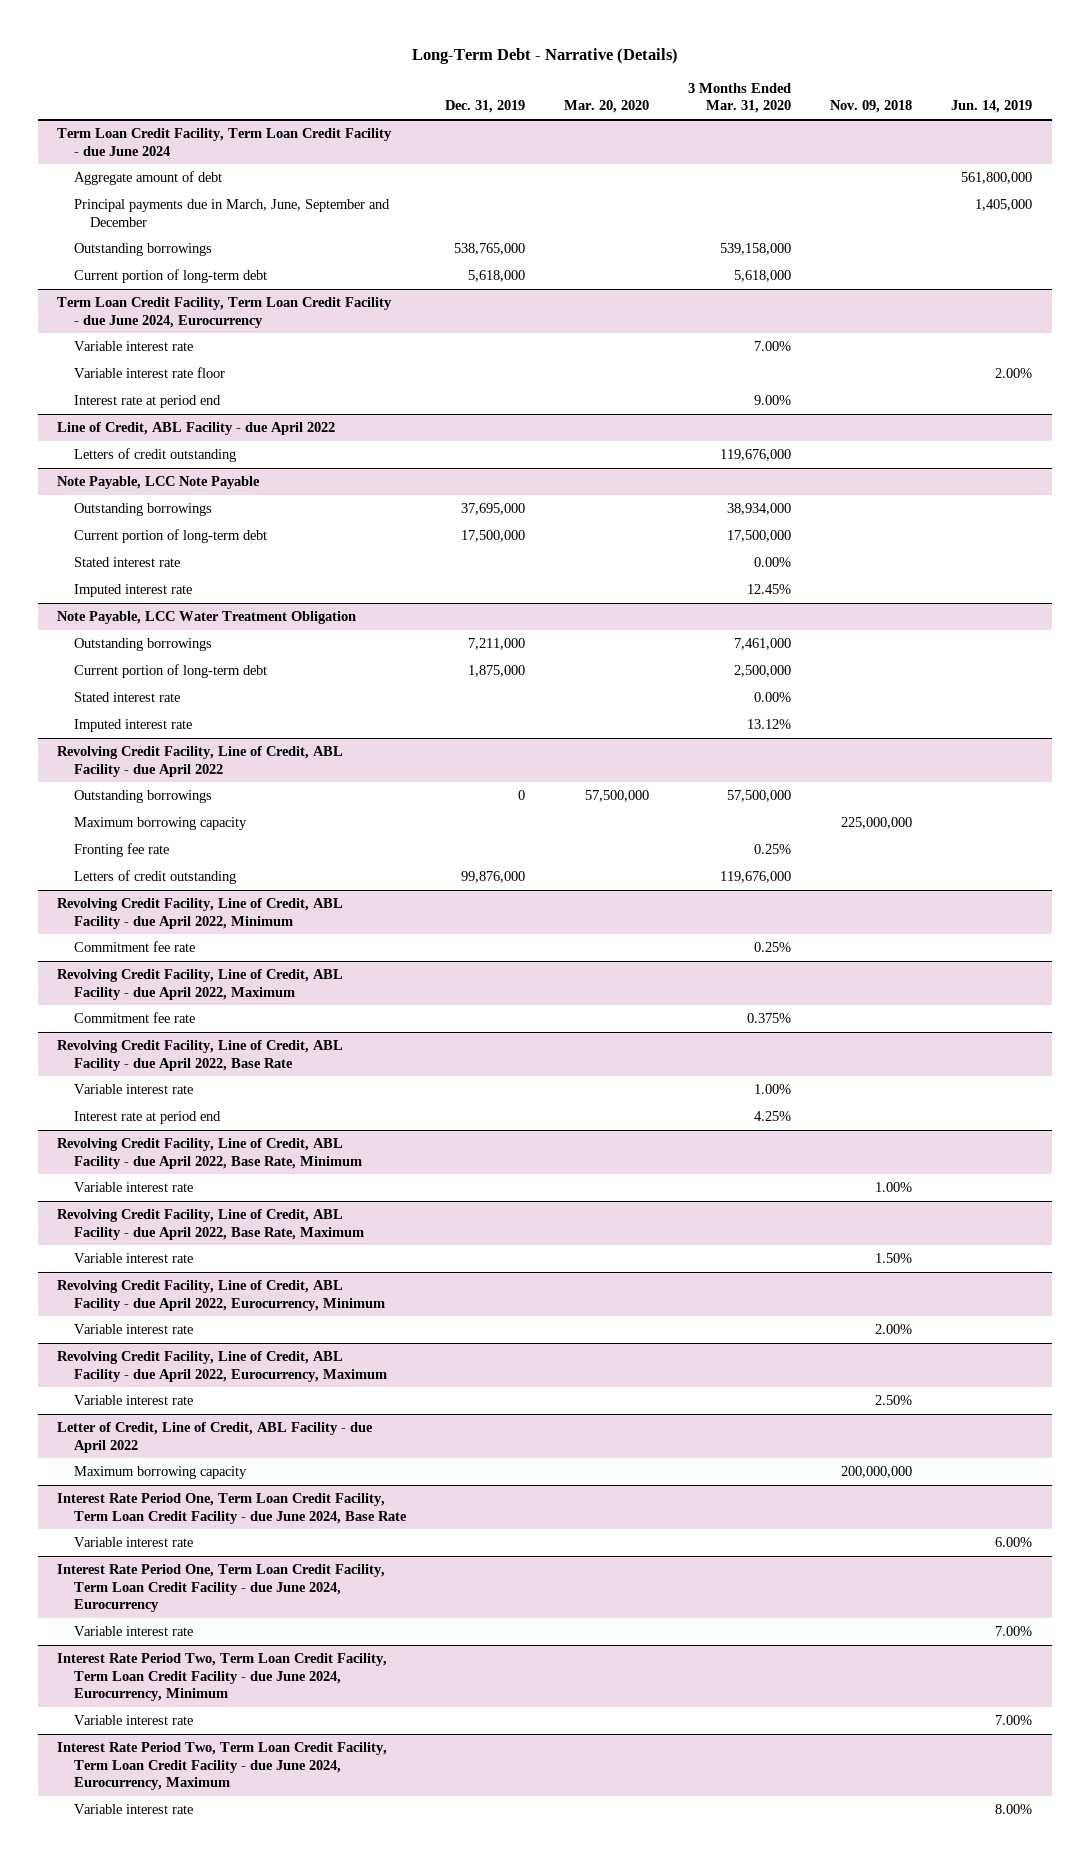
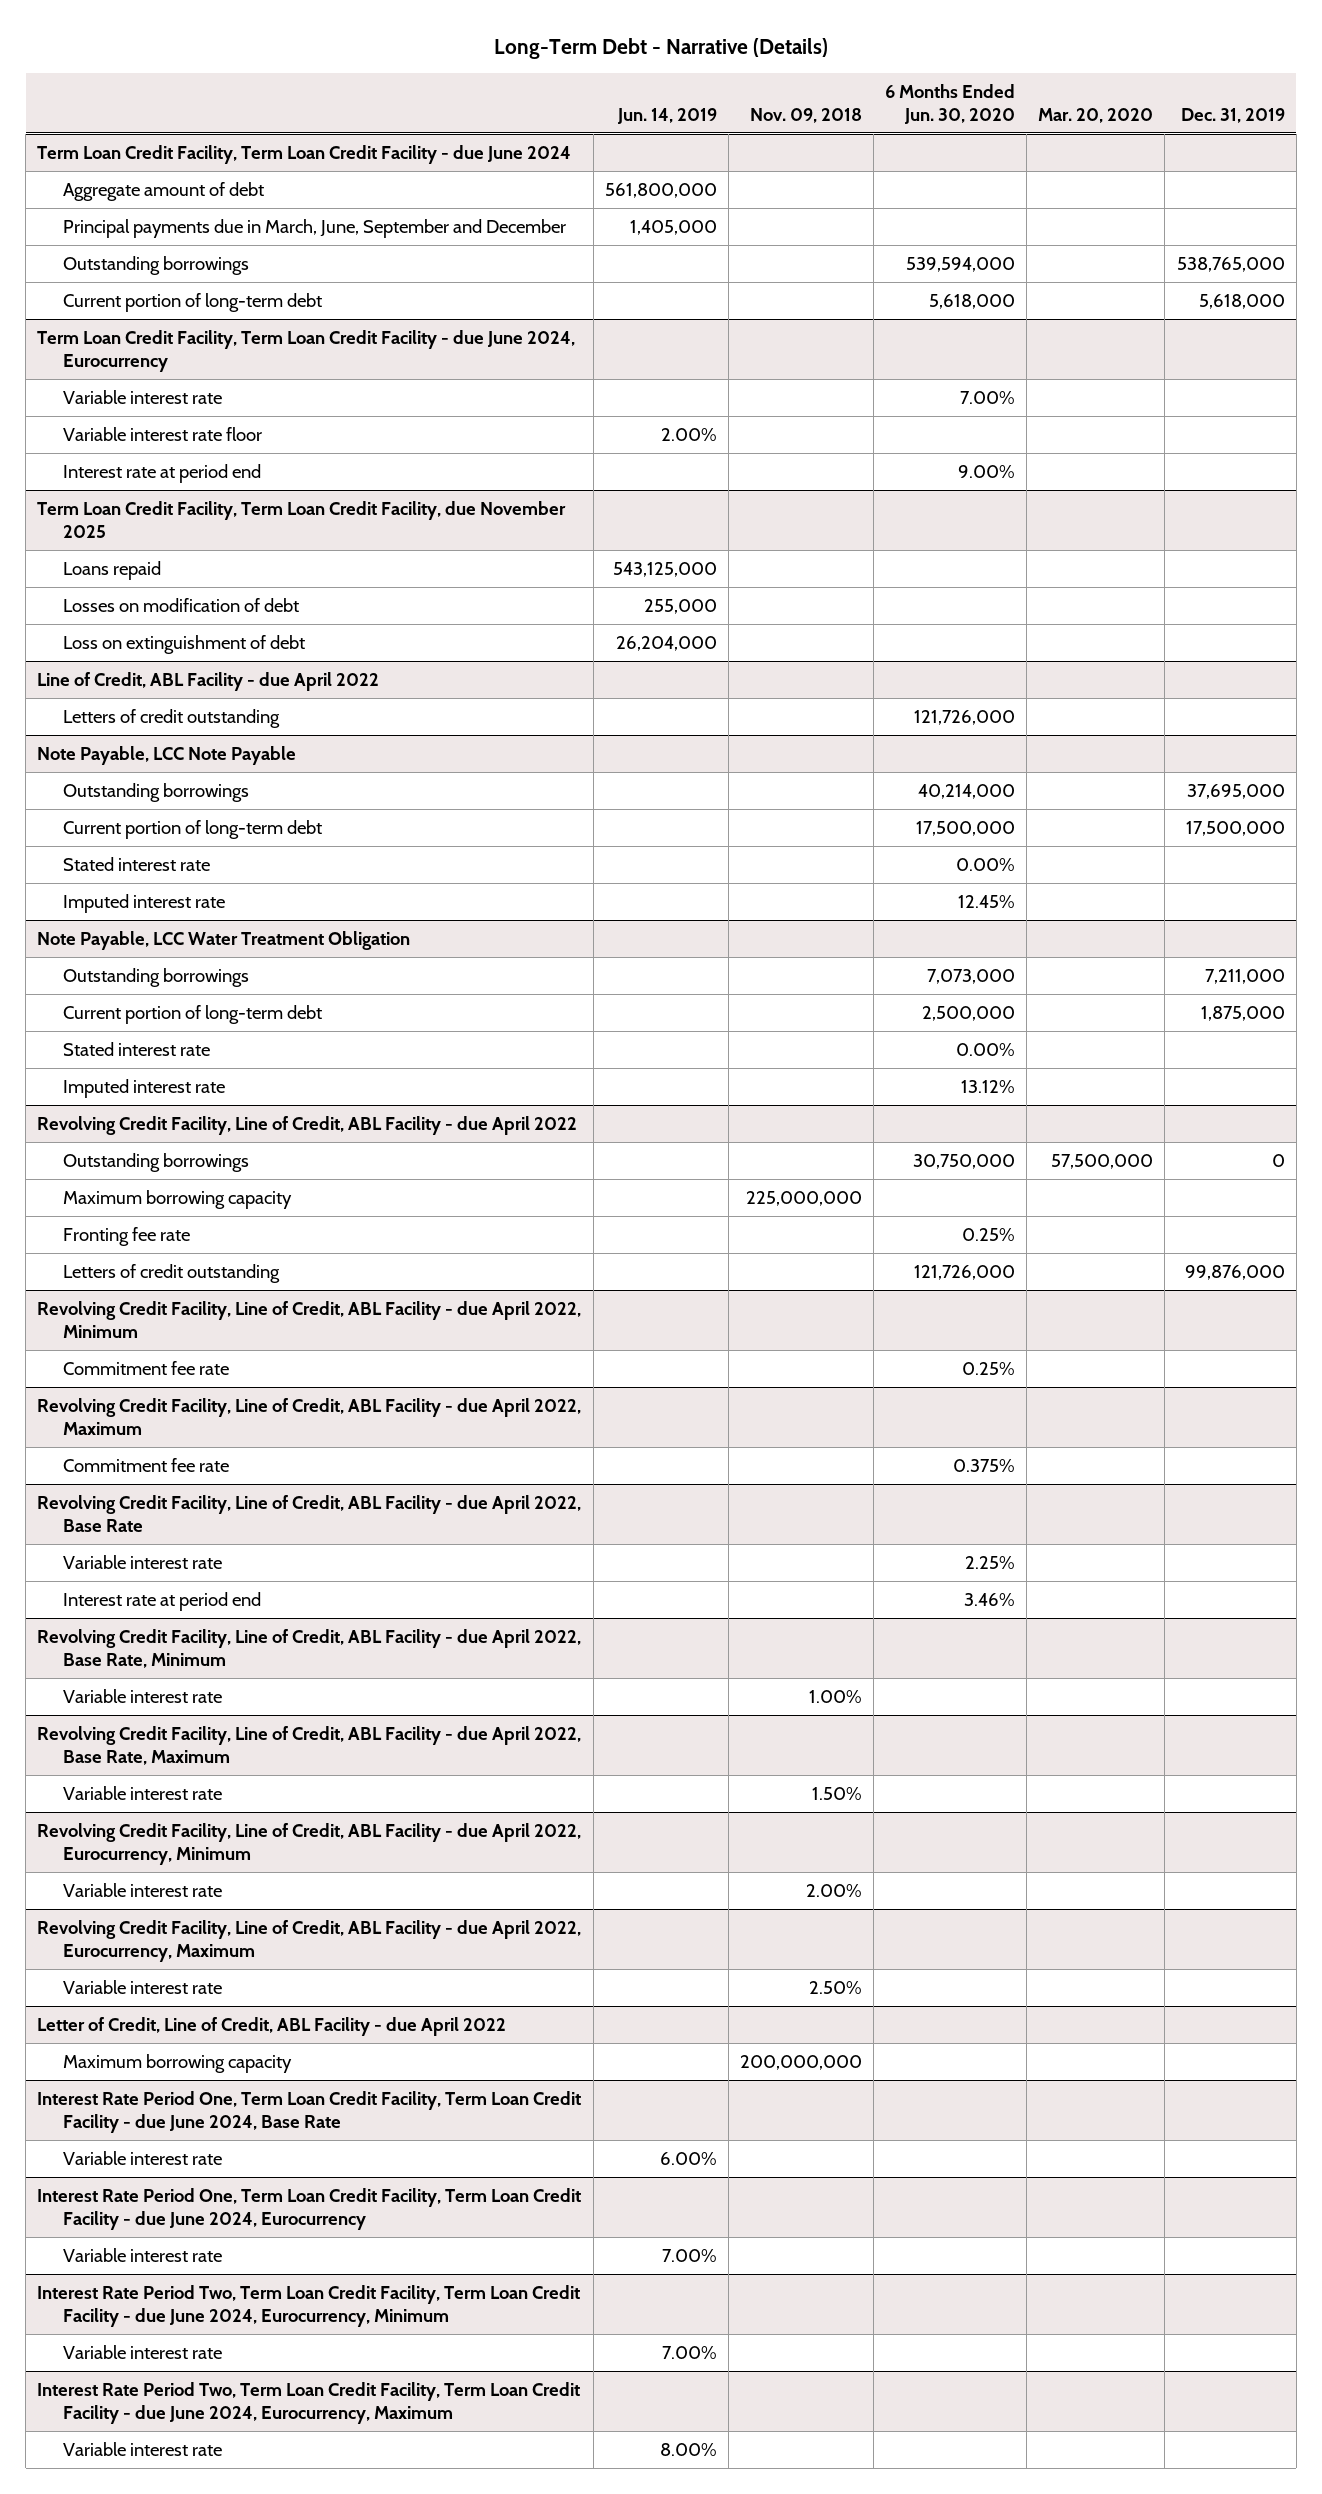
- | Dec. 31, 2019 | Mar. 20, 2020 | 3 Months Ended Mar. 31, 2020 | Nov. 09, 2018 | Jun. 14, 2019
+ | Jun. 14, 2019 | Nov. 09, 2018 | 6 Months Ended Jun. 30, 2020 | Mar. 20, 2020 | Dec. 31, 2019
+ Term Loan Credit Facility, Term Loan Credit Facility, due November 2025
+ Loans repaid | 543,125,000 | | | |
+ Losses on modification of debt | 255,000 | | | |
+ Loss on extinguishment of debt | 26,204,000 | | | |

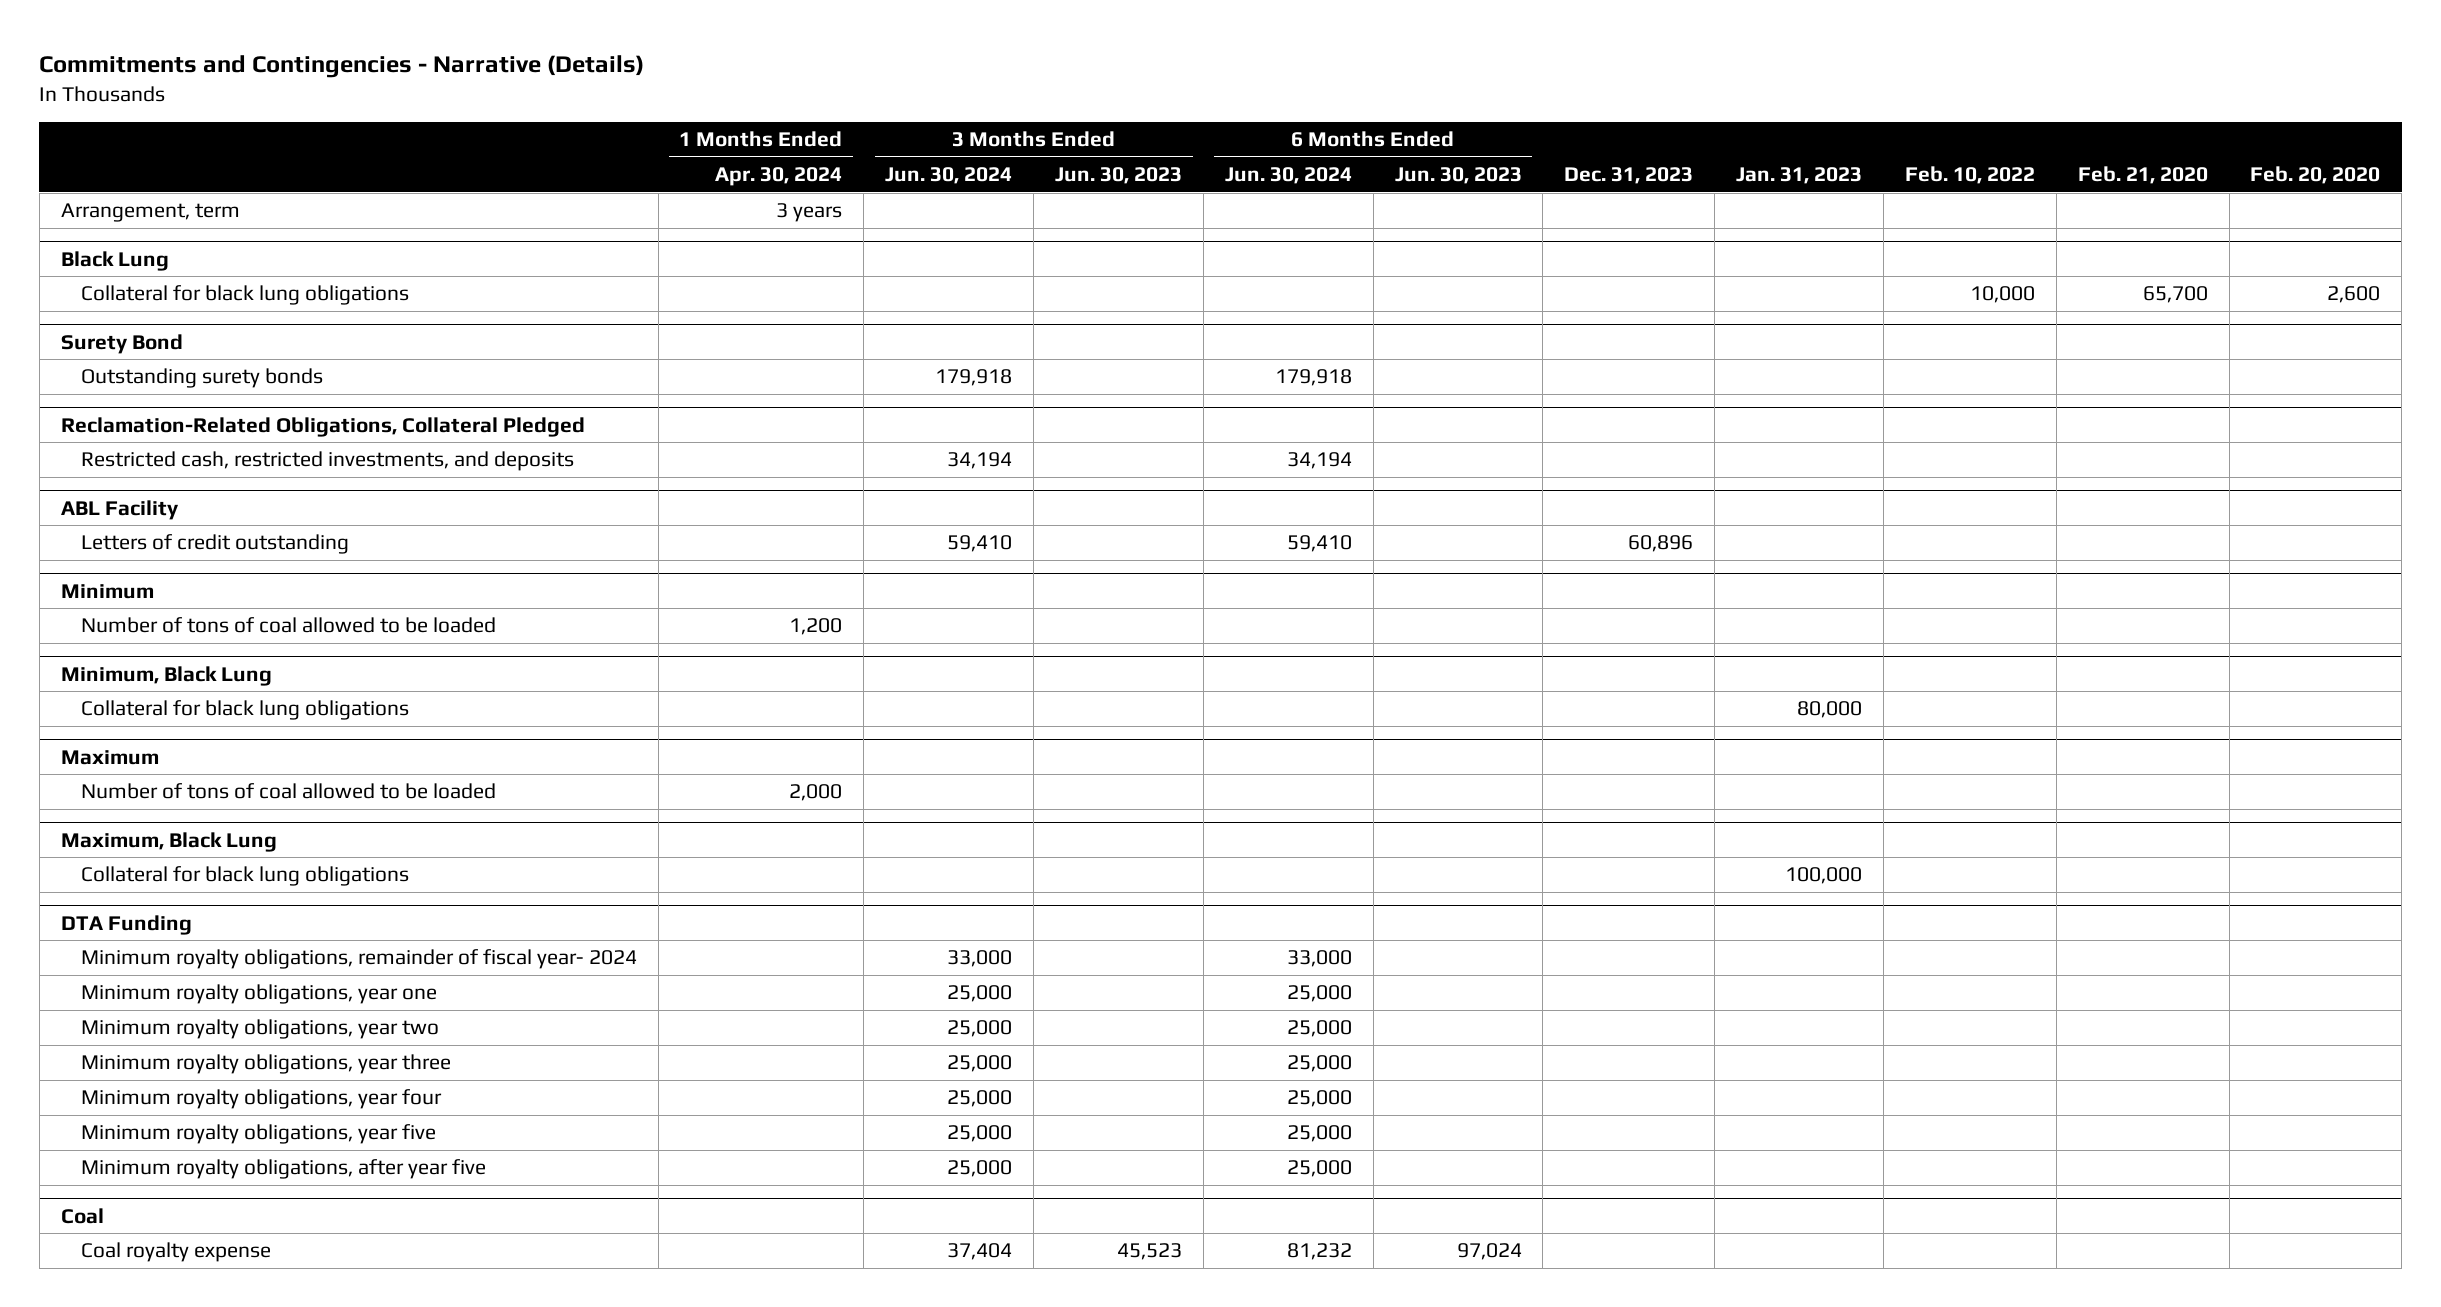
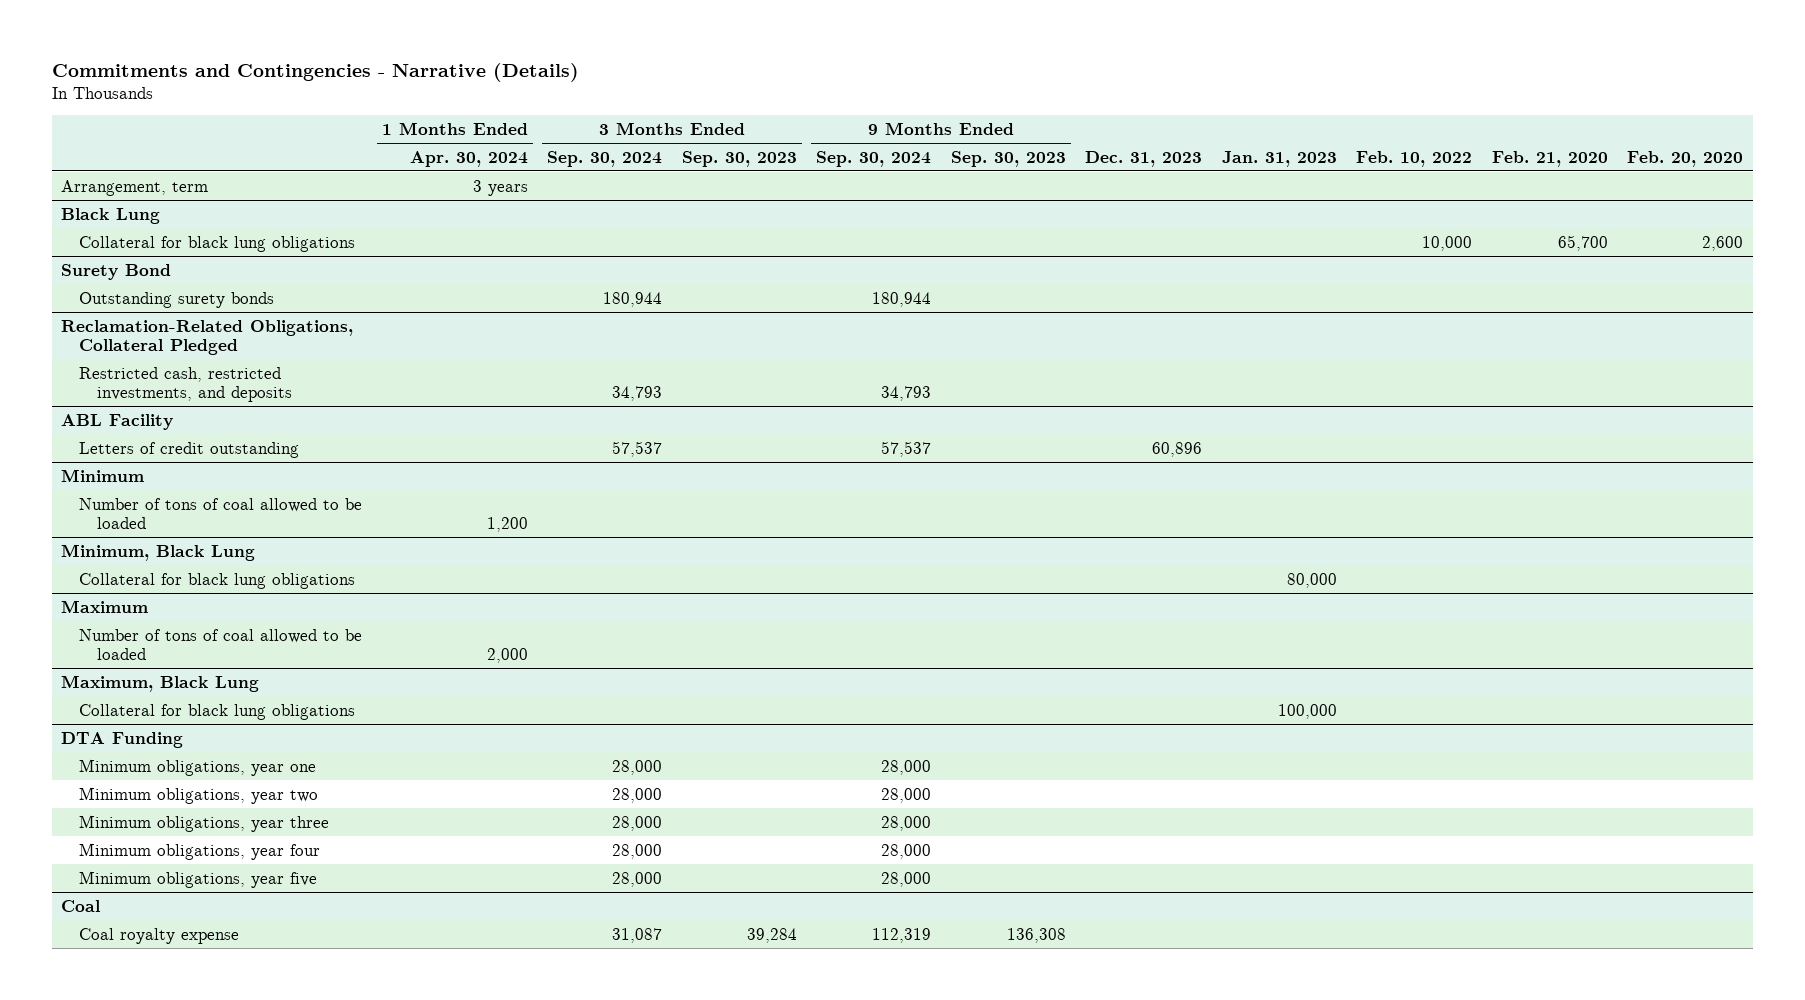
- | 1 Months Ended Apr. 30, 2024 | 3 Months Ended Jun. 30, 2024 | 3 Months Ended Jun. 30, 2023 | 6 Months Ended Jun. 30, 2024 | 6 Months Ended Jun. 30, 2023 | Dec. 31, 2023 | Jan. 31, 2023 | Feb. 10, 2022 | Feb. 21, 2020 | Feb. 20, 2020
+ | 1 Months Ended Apr. 30, 2024 | 3 Months Ended Sep. 30, 2024 | 3 Months Ended Sep. 30, 2023 | 9 Months Ended Sep. 30, 2024 | 9 Months Ended Sep. 30, 2023 | Dec. 31, 2023 | Jan. 31, 2023 | Feb. 10, 2022 | Feb. 21, 2020 | Feb. 20, 2020
@ DTA Funding
- Minimum royalty obligations, remainder of fiscal year- 2024 | | 33,000 | | 33,000 | | | | | |
- Minimum royalty obligations, year one | | 25,000 | | 25,000 | | | | | |
- Minimum royalty obligations, year two | | 25,000 | | 25,000 | | | | | |
- Minimum royalty obligations, year three | | 25,000 | | 25,000 | | | | | |
- Minimum royalty obligations, year four | | 25,000 | | 25,000 | | | | | |
- Minimum royalty obligations, year five | | 25,000 | | 25,000 | | | | | |
- Minimum royalty obligations, after year five | | 25,000 | | 25,000 | | | | | |
+ Minimum obligations, year one | | 28,000 | | 28,000 | | | | | |
+ Minimum obligations, year two | | 28,000 | | 28,000 | | | | | |
+ Minimum obligations, year three | | 28,000 | | 28,000 | | | | | |
+ Minimum obligations, year four | | 28,000 | | 28,000 | | | | | |
+ Minimum obligations, year five | | 28,000 | | 28,000 | | | | | |

